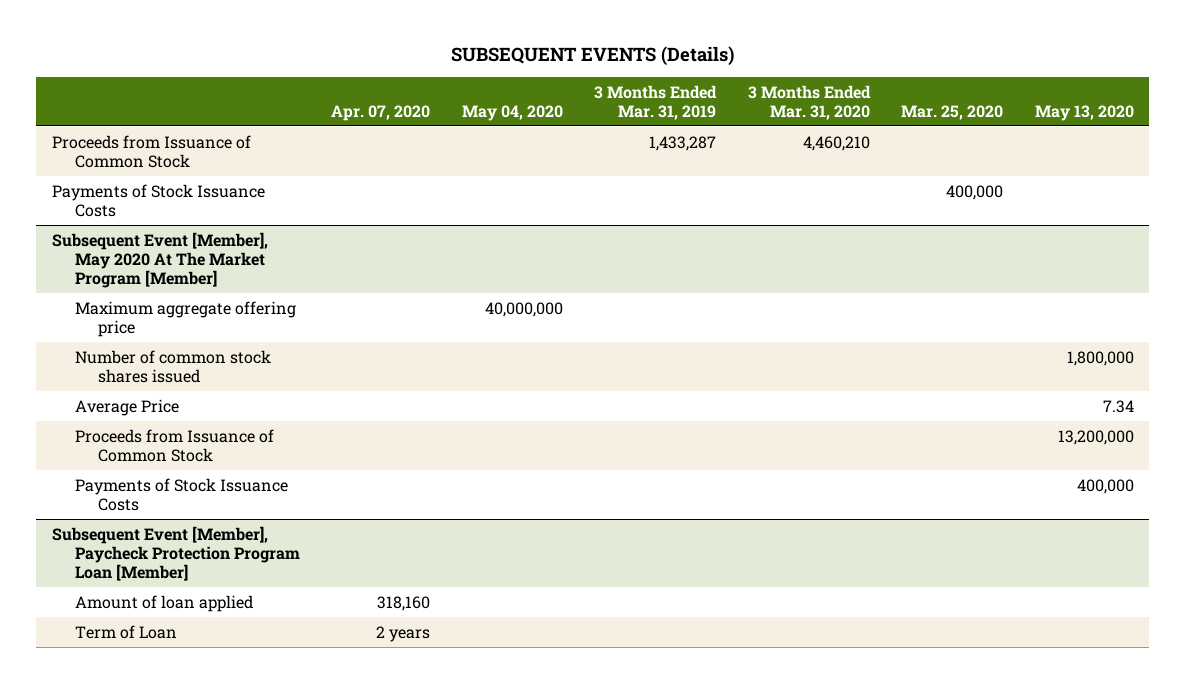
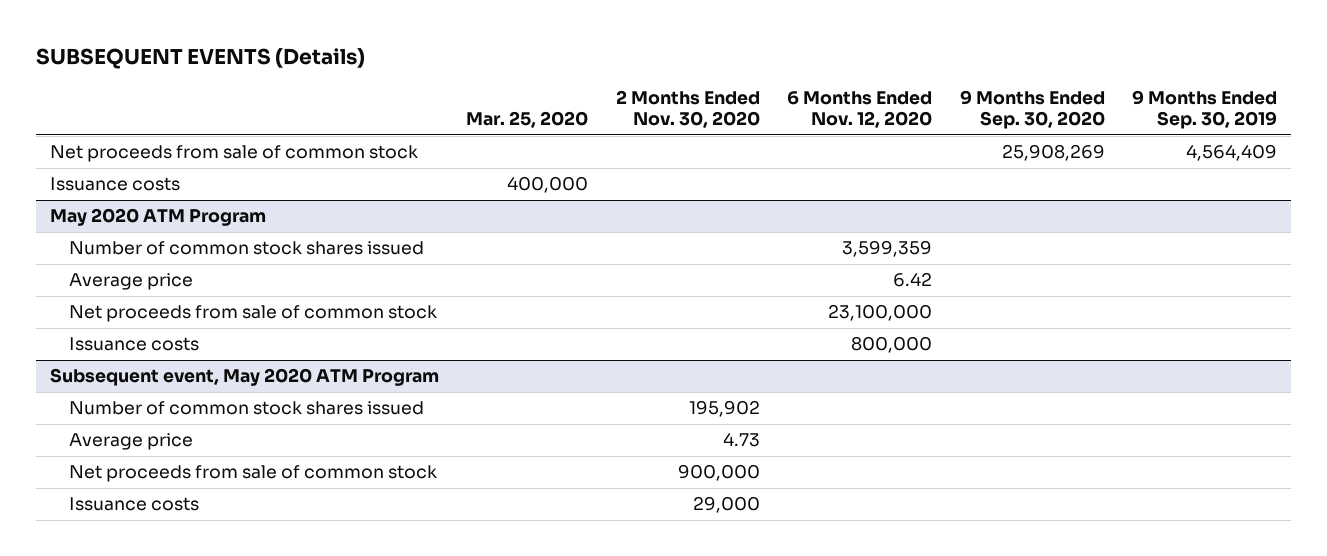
- | Apr. 07, 2020 | May 04, 2020 | 3 Months Ended Mar. 31, 2019 | 3 Months Ended Mar. 31, 2020 | Mar. 25, 2020 | May 13, 2020
+ | Mar. 25, 2020 | 2 Months Ended Nov. 30, 2020 | 6 Months Ended Nov. 12, 2020 | 9 Months Ended Sep. 30, 2020 | 9 Months Ended Sep. 30, 2019
- Proceeds from Issuance of Common Stock | | | 1,433,287 | 4,460,210 | |
- Payments of Stock Issuance Costs | | | | | 400,000 |
- Subsequent Event [Member], May 2020 At The Market Program [Member]
- Maximum aggregate offering price | | 40,000,000 | | | |
+ Net proceeds from sale of common stock | | | | 25,908,269 | 4,564,409
+ Issuance costs | 400,000 | | | |
+ May 2020 ATM Program
+ Number of common stock shares issued | | | 3,599,359 | |
+ Average price | | | 6.42 | |
+ Net proceeds from sale of common stock | | | 23,100,000 | |
+ Issuance costs | | | 800,000 | |
+ Subsequent event, May 2020 ATM Program
- Average Price | | | | | | 7.34
- Proceeds from Issuance of Common Stock | | | | | | 13,200,000
- Payments of Stock Issuance Costs | | | | | | 400,000
- Subsequent Event [Member], Paycheck Protection Program Loan [Member]
- Amount of loan applied | 318,160 | | | | |
- Term of Loan | 2 years | | | | |
+ Average price | | 4.73 | | |
+ Net proceeds from sale of common stock | | 900,000 | | |
+ Issuance costs | | 29,000 | | |

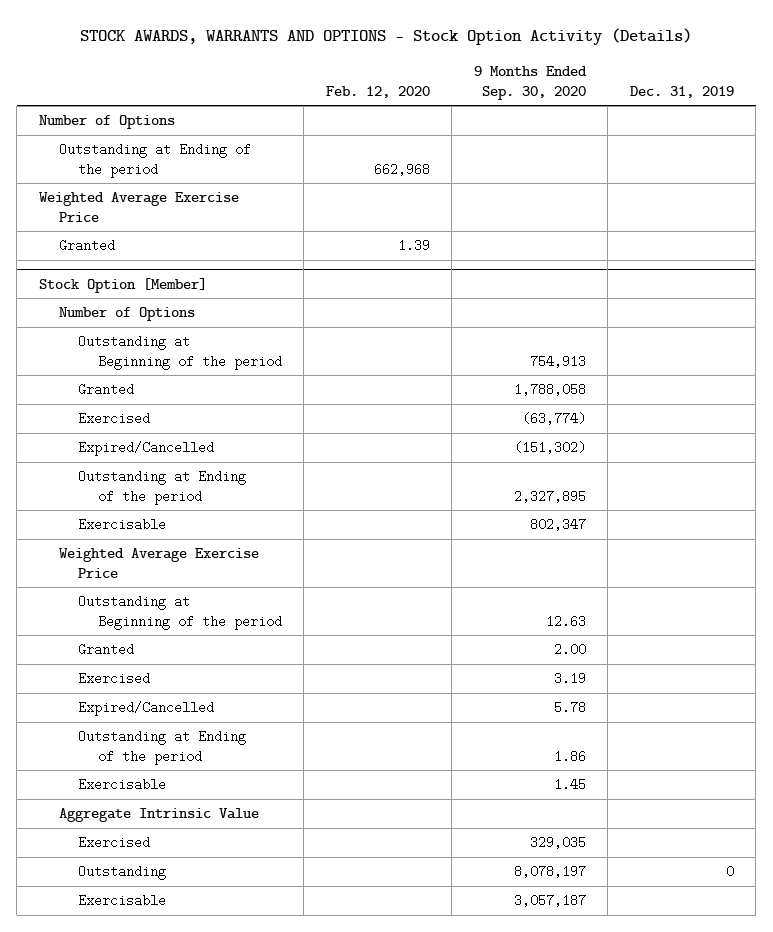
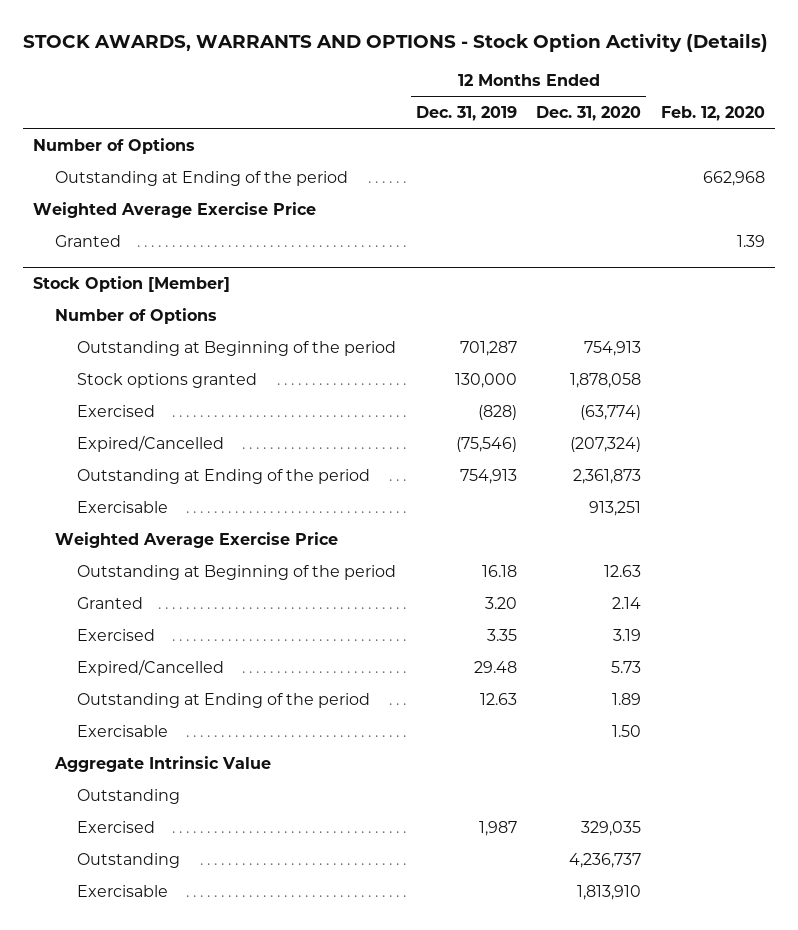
- | Feb. 12, 2020 | 9 Months Ended Sep. 30, 2020 | Dec. 31, 2019
+ | 12 Months Ended Dec. 31, 2019 | 12 Months Ended Dec. 31, 2020 | Feb. 12, 2020
@ Stock Option [Member]
- Granted | | 1,788,058 |
+ Stock options granted | 130,000 | 1,878,058 |
+ Outstanding

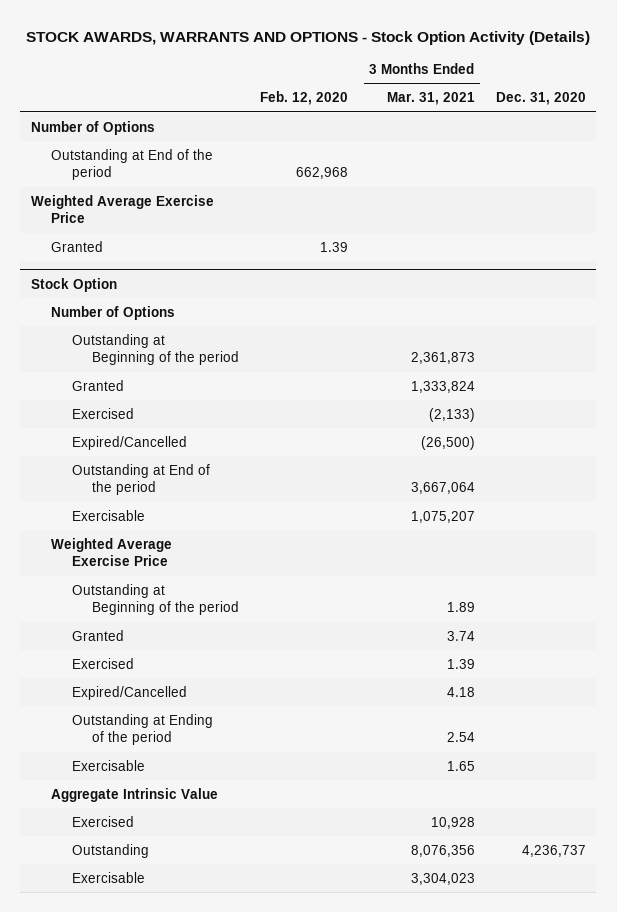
- | 12 Months Ended Dec. 31, 2019 | 12 Months Ended Dec. 31, 2020 | Feb. 12, 2020
+ | Feb. 12, 2020 | 3 Months Ended Mar. 31, 2021 | Dec. 31, 2020
- Outstanding at Ending of the period | | | 662,968
+ Outstanding at End of the period | 662,968 | |
- Stock Option [Member]
+ Stock Option
- Stock options granted | 130,000 | 1,878,058 |
+ Granted | | 1,333,824 |
- Outstanding at Ending of the period | 754,913 | 2,361,873 |
+ Outstanding at End of the period | | 3,667,064 |
- Outstanding

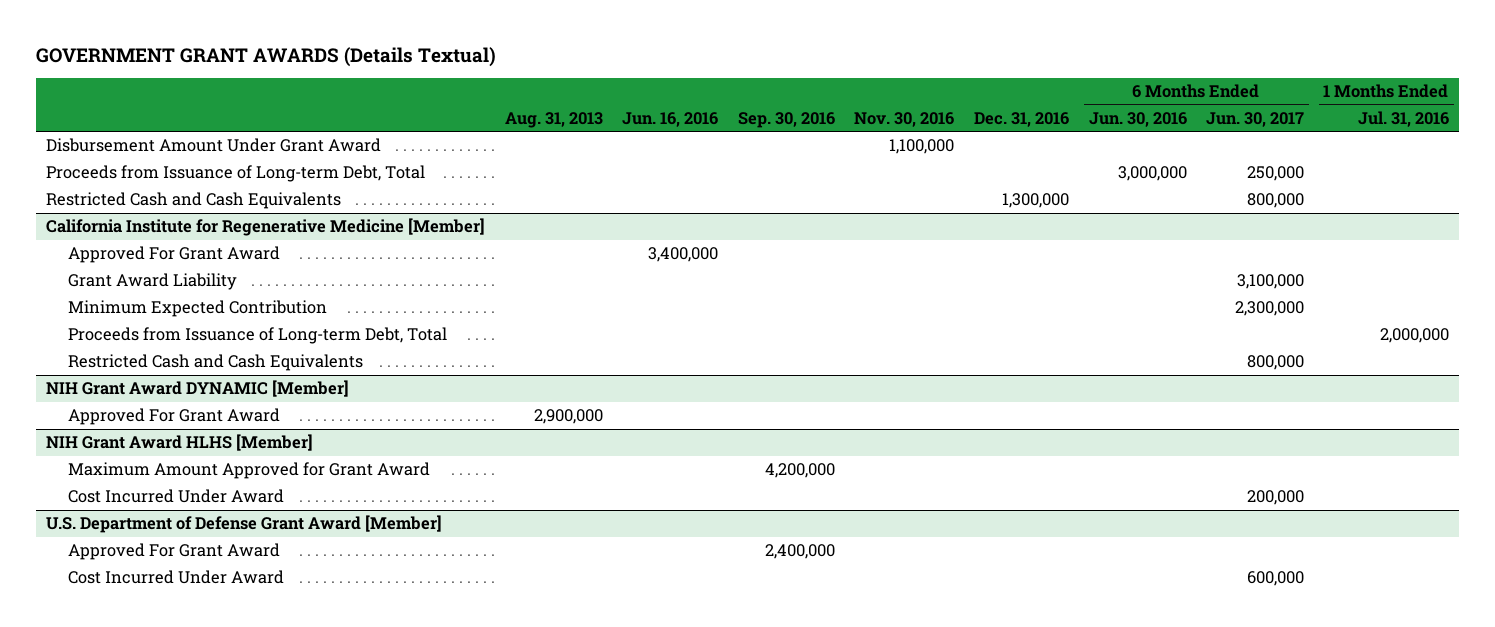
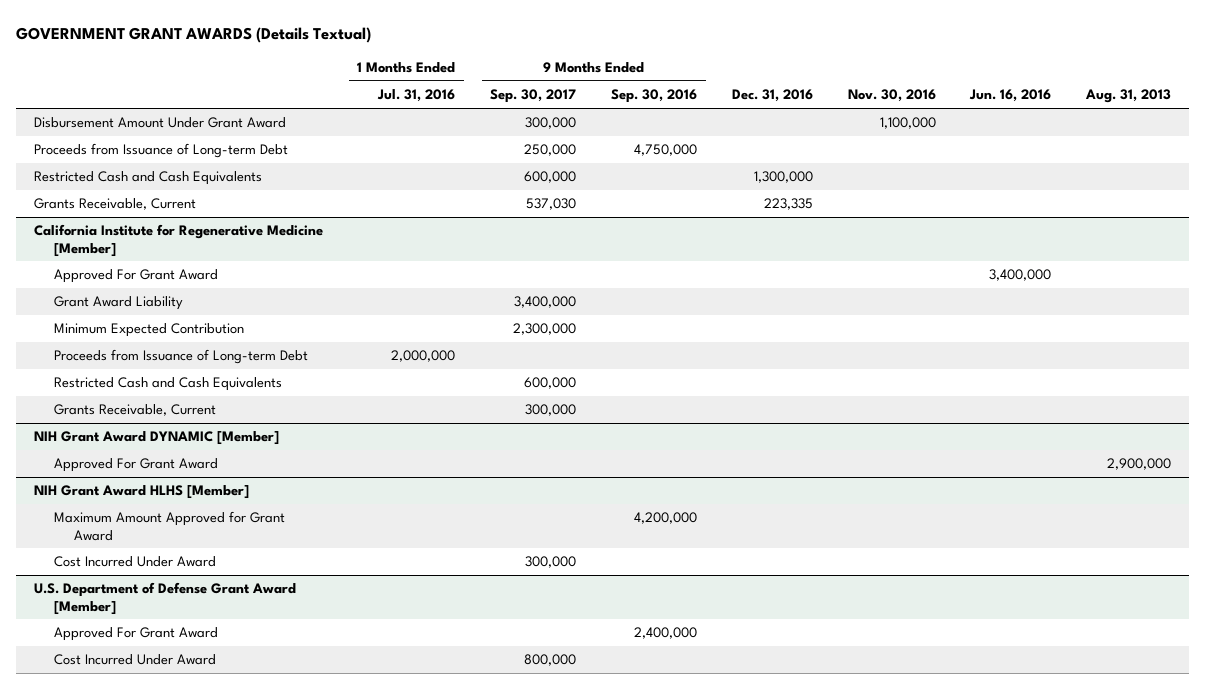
- | Aug. 31, 2013 | Jun. 16, 2016 | Sep. 30, 2016 | Nov. 30, 2016 | Dec. 31, 2016 | 6 Months Ended Jun. 30, 2016 | 6 Months Ended Jun. 30, 2017 | 1 Months Ended Jul. 31, 2016
+ | 1 Months Ended Jul. 31, 2016 | 9 Months Ended Sep. 30, 2017 | 9 Months Ended Sep. 30, 2016 | Dec. 31, 2016 | Nov. 30, 2016 | Jun. 16, 2016 | Aug. 31, 2013
- Proceeds from Issuance of Long-term Debt, Total | | | | | | 3,000,000 | 250,000 |
+ Proceeds from Issuance of Long-term Debt | | 250,000 | 4,750,000 | | | |
+ Grants Receivable, Current | | 537,030 | | 223,335 | | |
@ California Institute for Regenerative Medicine [Member]
- Proceeds from Issuance of Long-term Debt, Total | | | | | | | | 2,000,000
+ Proceeds from Issuance of Long-term Debt | 2,000,000 | | | | | |
+ Grants Receivable, Current | | 300,000 | | | | |

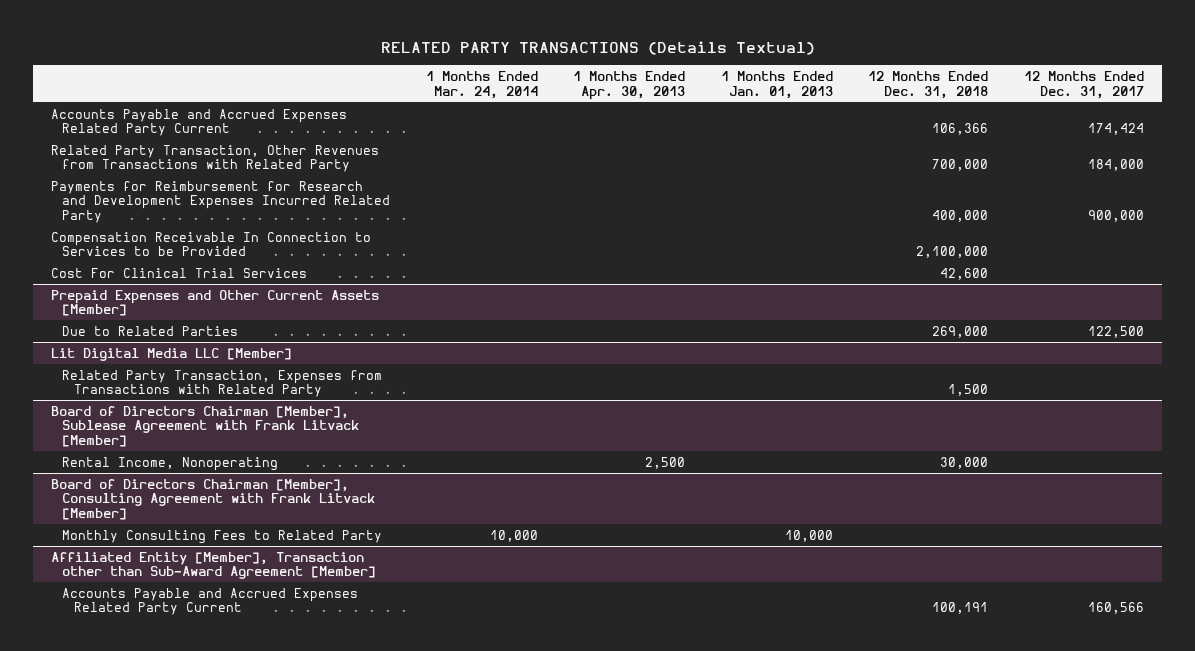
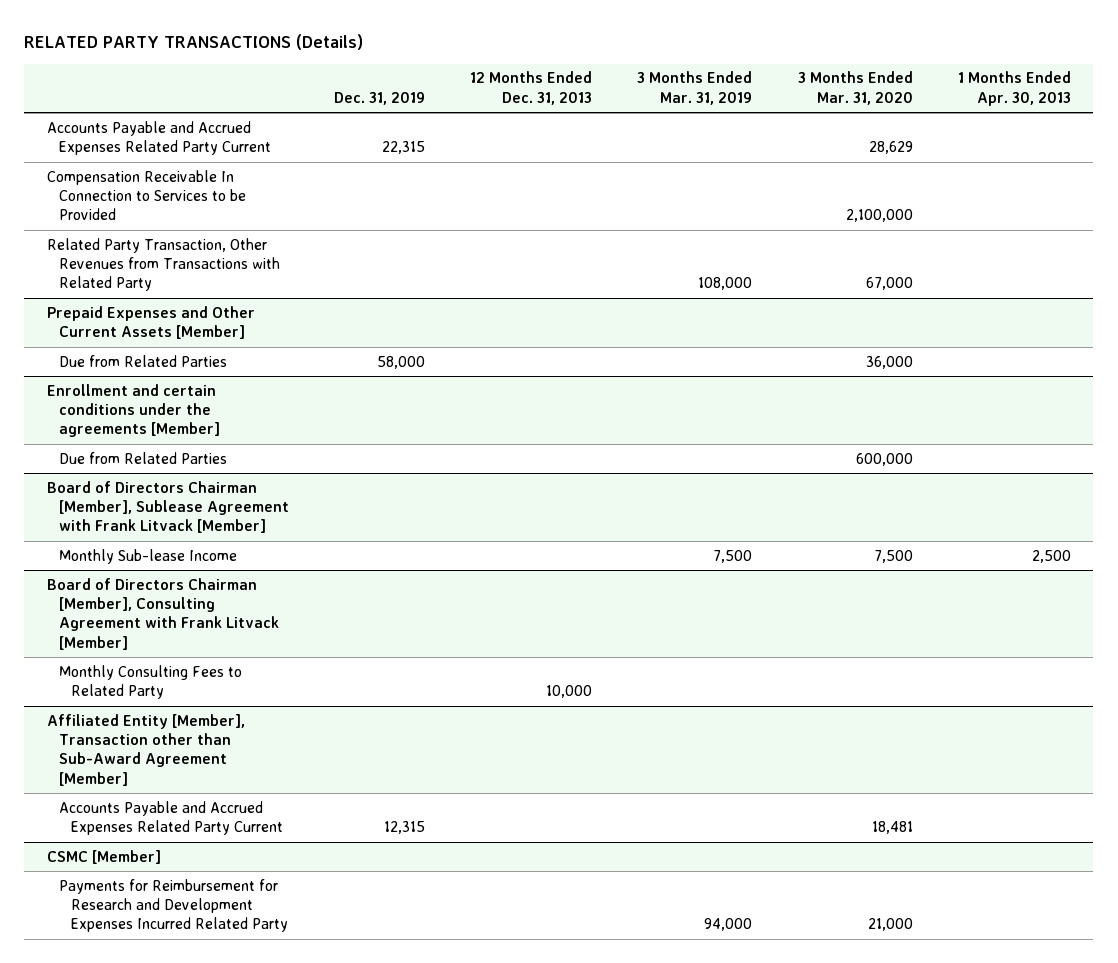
- RELATED PARTY TRANSACTIONS (Details Textual)
+ RELATED PARTY TRANSACTIONS (Details)
- | 1 Months Ended Mar. 24, 2014 | 1 Months Ended Apr. 30, 2013 | 1 Months Ended Jan. 01, 2013 | 12 Months Ended Dec. 31, 2018 | 12 Months Ended Dec. 31, 2017
+ | Dec. 31, 2019 | 12 Months Ended Dec. 31, 2013 | 3 Months Ended Mar. 31, 2019 | 3 Months Ended Mar. 31, 2020 | 1 Months Ended Apr. 30, 2013
- Payments for Reimbursement for Research and Development Expenses Incurred Related Party | | | | 400,000 | 900,000
- Cost For Clinical Trial Services | | | | 42,600 |
moved down: Related Party Transaction, Other Revenues from Transactions with Related Party | | | 108,000 | 67,000 |
@ Prepaid Expenses and Other Current Assets [Member]
- Due to Related Parties | | | | 269,000 | 122,500
- Lit Digital Media LLC [Member]
- Related Party Transaction, Expenses from Transactions with Related Party | | | | 1,500 |
@ Prepaid Expenses and Other Current Assets [Member]
+ Due from Related Parties | 58,000 | | | 36,000 |
+ Enrollment and certain conditions under the agreements [Member]
+ Due from Related Parties | | | | 600,000 |
@ Board of Directors Chairman [Member], Sublease Agreement with Frank Litvack [Member]
- Rental Income, Nonoperating | | 2,500 | | 30,000 |
+ Monthly Sub-lease Income | | | 7,500 | 7,500 | 2,500
+ CSMC [Member]
+ Payments for Reimbursement for Research and Development Expenses Incurred Related Party | | | 94,000 | 21,000 |

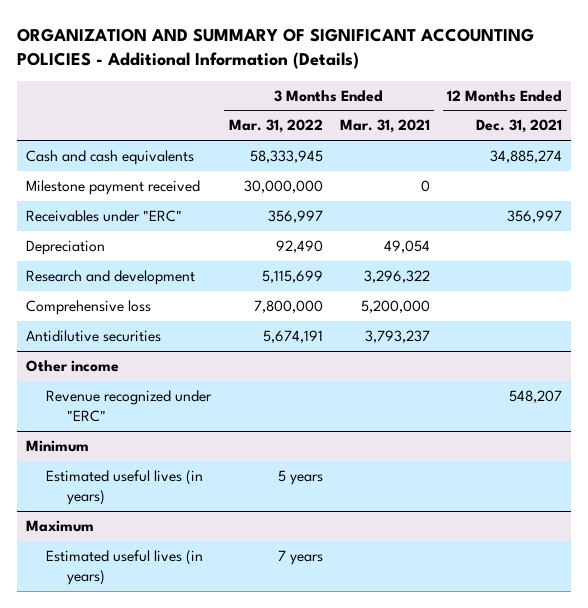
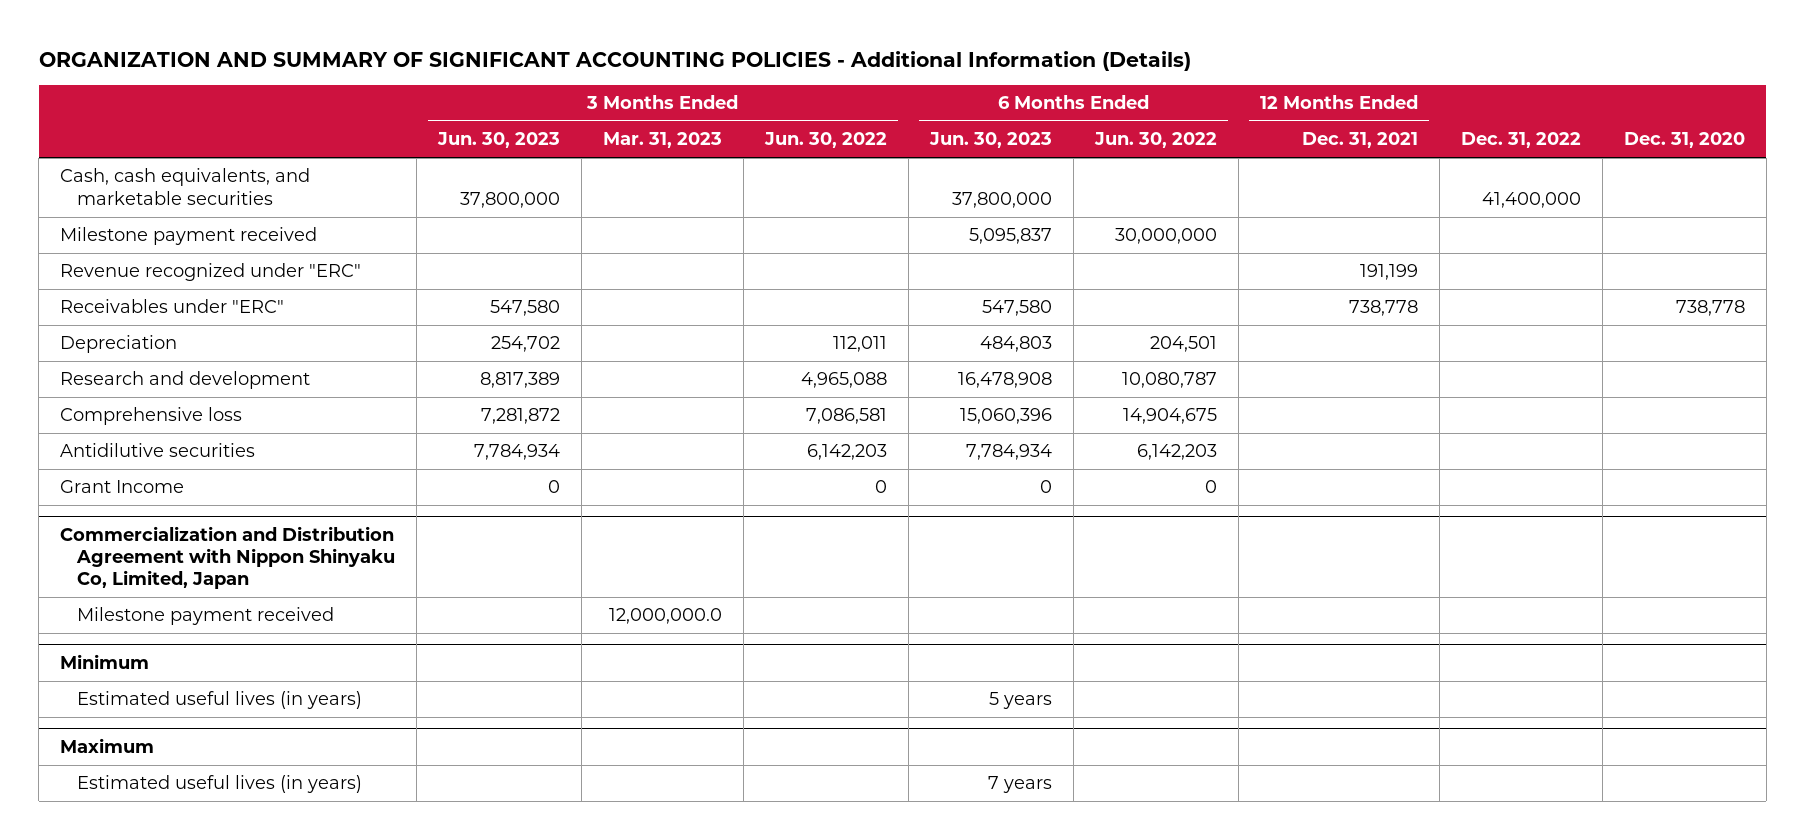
- | 3 Months Ended Mar. 31, 2022 | 3 Months Ended Mar. 31, 2021 | 12 Months Ended Dec. 31, 2021
+ | 3 Months Ended Jun. 30, 2023 | 3 Months Ended Mar. 31, 2023 | 3 Months Ended Jun. 30, 2022 | 6 Months Ended Jun. 30, 2023 | 6 Months Ended Jun. 30, 2022 | 12 Months Ended Dec. 31, 2021 | Dec. 31, 2022 | Dec. 31, 2020
- Cash and cash equivalents | 58,333,945 | | 34,885,274
+ Cash, cash equivalents, and marketable securities | 37,800,000 | | | 37,800,000 | | | 41,400,000 |
- Receivables under "ERC" | 356,997 | | 356,997
+ Revenue recognized under "ERC" | | | | | | 191,199 | |
+ Receivables under "ERC" | 547,580 | | | 547,580 | | 738,778 | | 738,778
- Other income
- Revenue recognized under "ERC" | | | 548,207
+ Grant Income | 0 | | 0 | 0 | 0 | | |
+ Commercialization and Distribution Agreement with Nippon Shinyaku Co, Limited, Japan
+ Milestone payment received | | 12,000,000.0 | | | | | |

